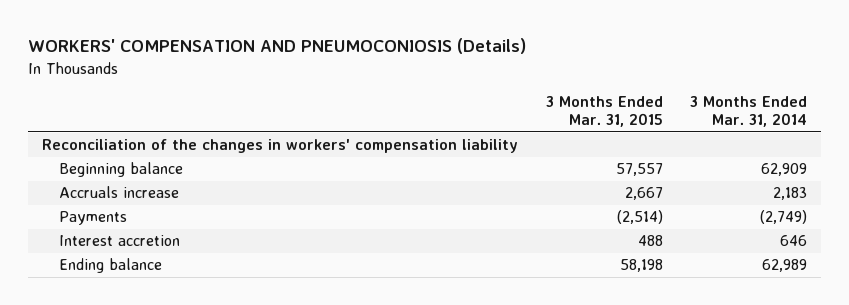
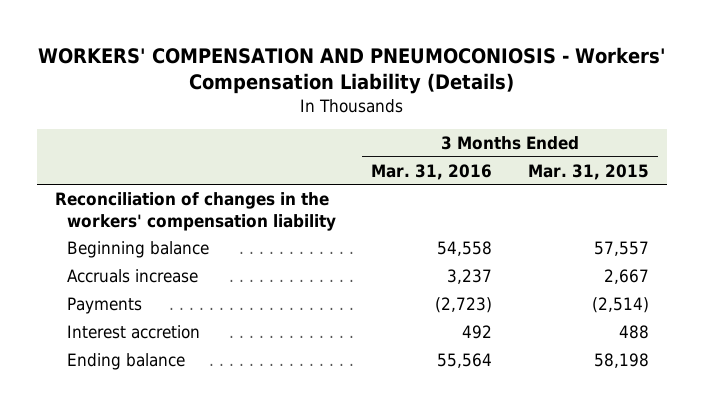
- WORKERS' COMPENSATION AND PNEUMOCONIOSIS (Details)
+ WORKERS' COMPENSATION AND PNEUMOCONIOSIS - Workers' Compensation Liability (Details)
- | 3 Months Ended Mar. 31, 2015 | 3 Months Ended Mar. 31, 2014
+ | 3 Months Ended Mar. 31, 2016 | 3 Months Ended Mar. 31, 2015
- Reconciliation of the changes in workers' compensation liability
+ Reconciliation of changes in the workers' compensation liability

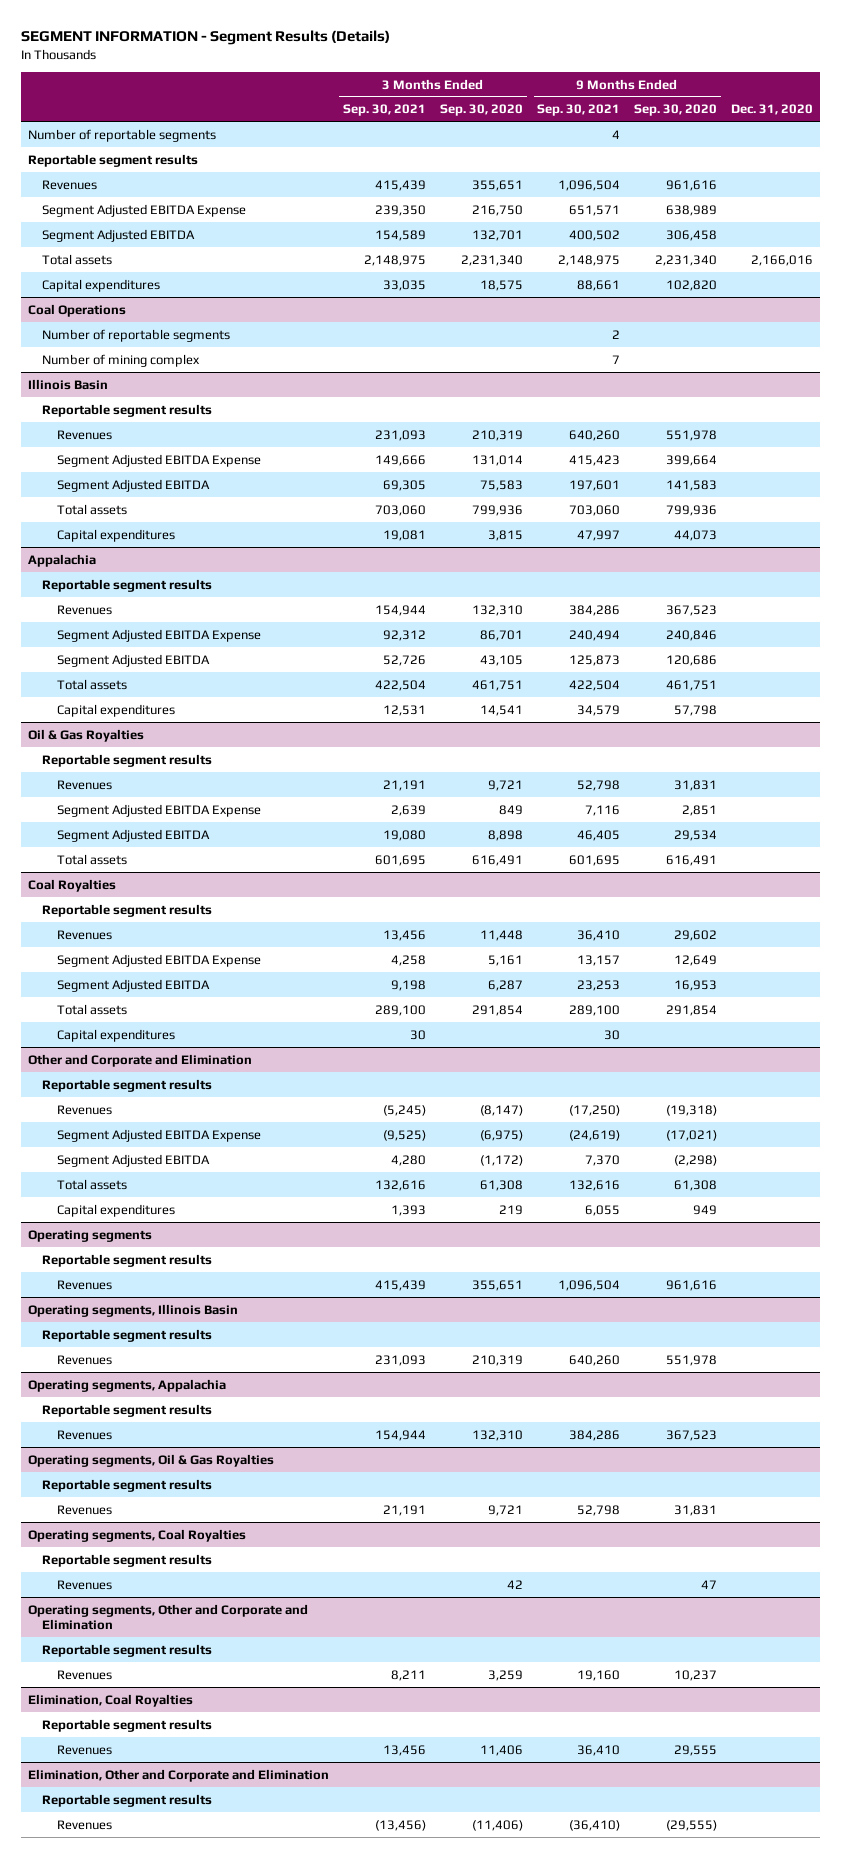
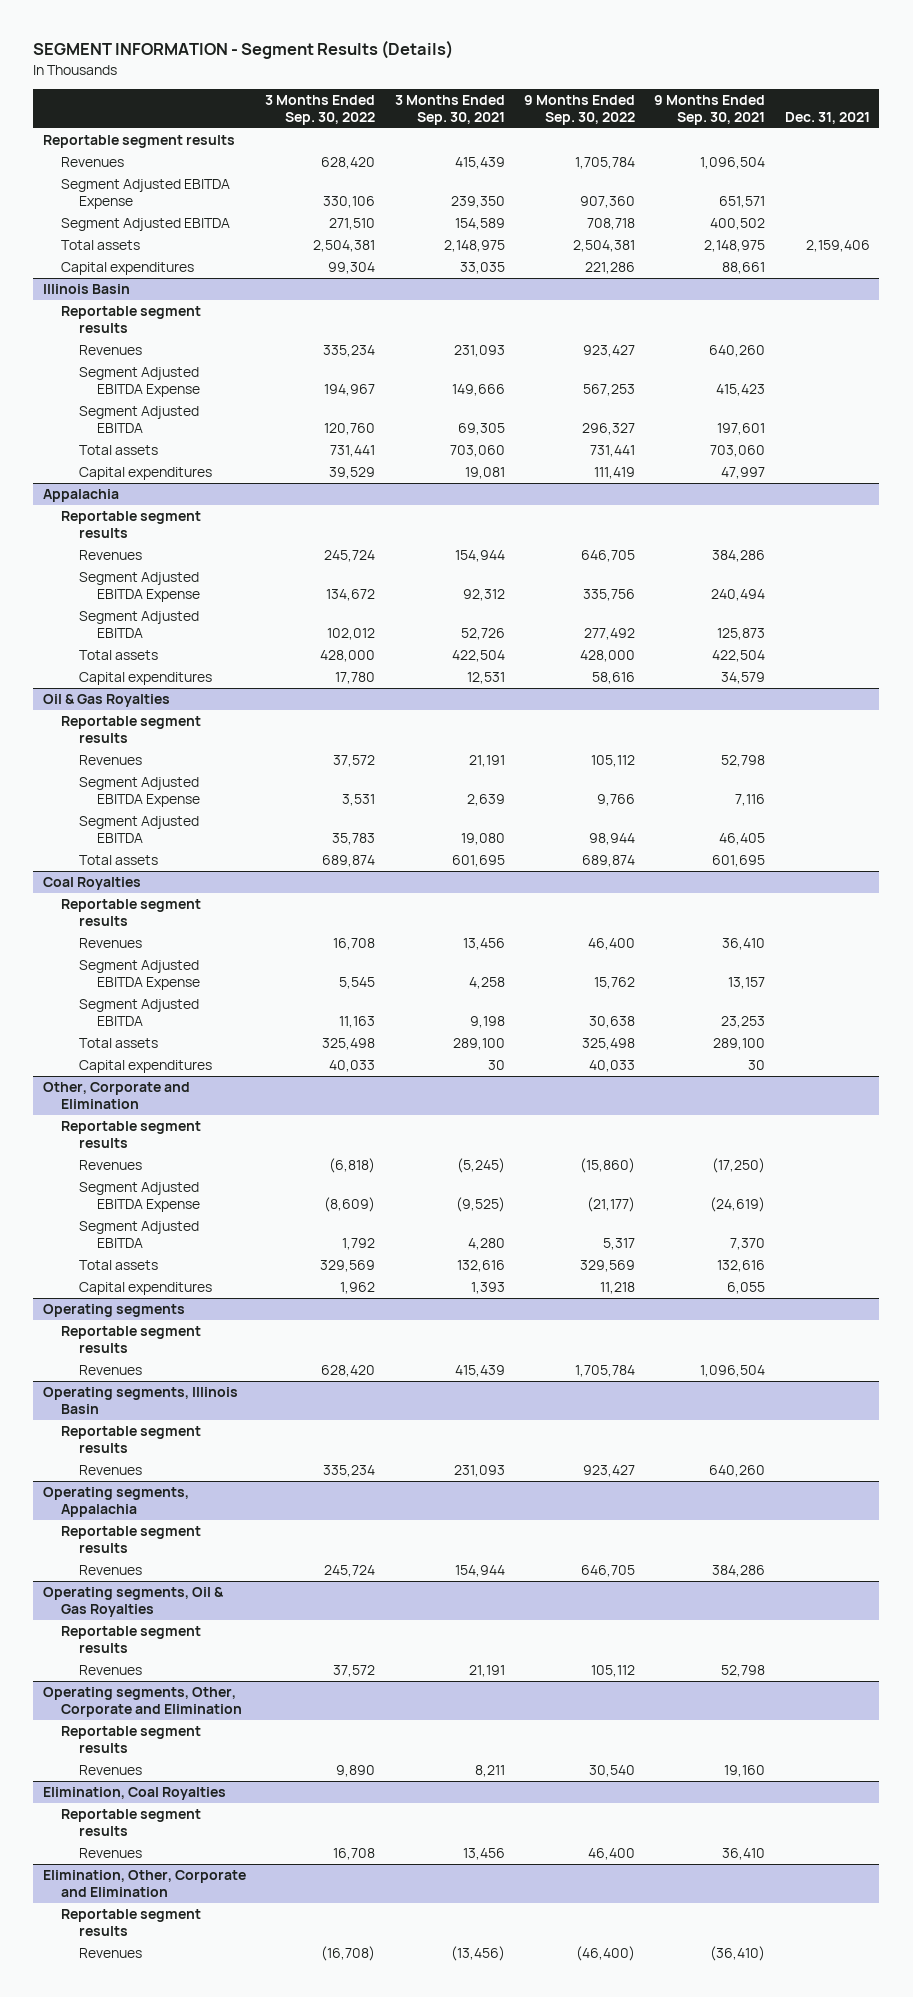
- | 3 Months Ended Sep. 30, 2021 | 3 Months Ended Sep. 30, 2020 | 9 Months Ended Sep. 30, 2021 | 9 Months Ended Sep. 30, 2020 | Dec. 31, 2020
+ | 3 Months Ended Sep. 30, 2022 | 3 Months Ended Sep. 30, 2021 | 9 Months Ended Sep. 30, 2022 | 9 Months Ended Sep. 30, 2021 | Dec. 31, 2021
- Number of reportable segments | | | 4 | |
- Coal Operations
- Number of reportable segments | | | 2 | |
- Number of mining complex | | | 7 | |
- Other and Corporate and Elimination
+ Other, Corporate and Elimination
- Operating segments, Coal Royalties
- Reportable segment results
- Revenues | | 42 | | 47 |
- Operating segments, Other and Corporate and Elimination
+ Operating segments, Other, Corporate and Elimination
- Elimination, Other and Corporate and Elimination
+ Elimination, Other, Corporate and Elimination

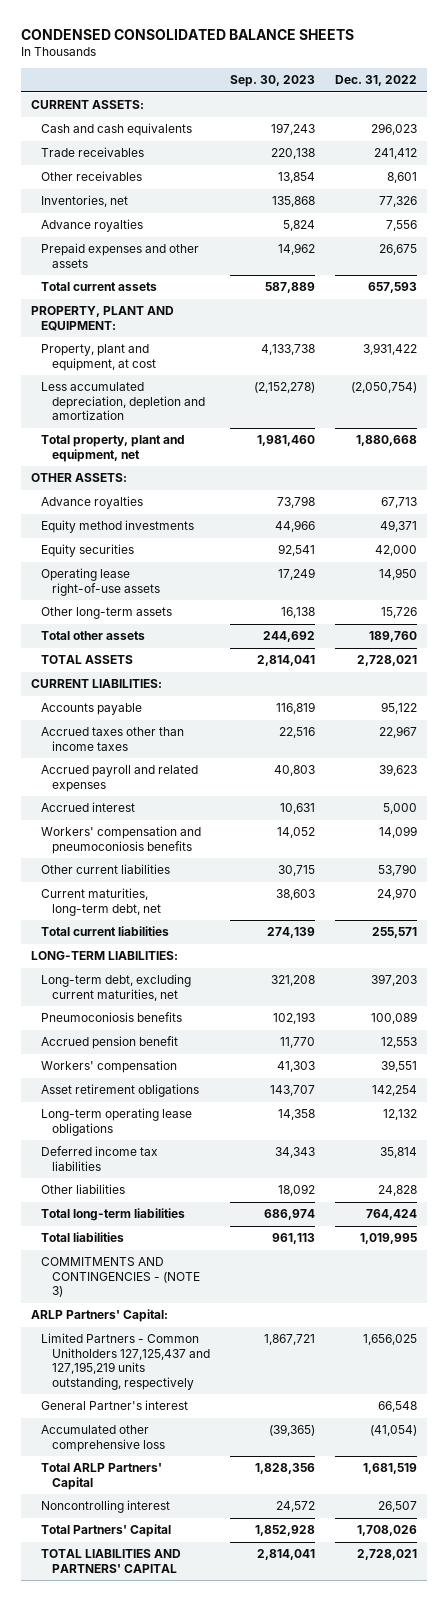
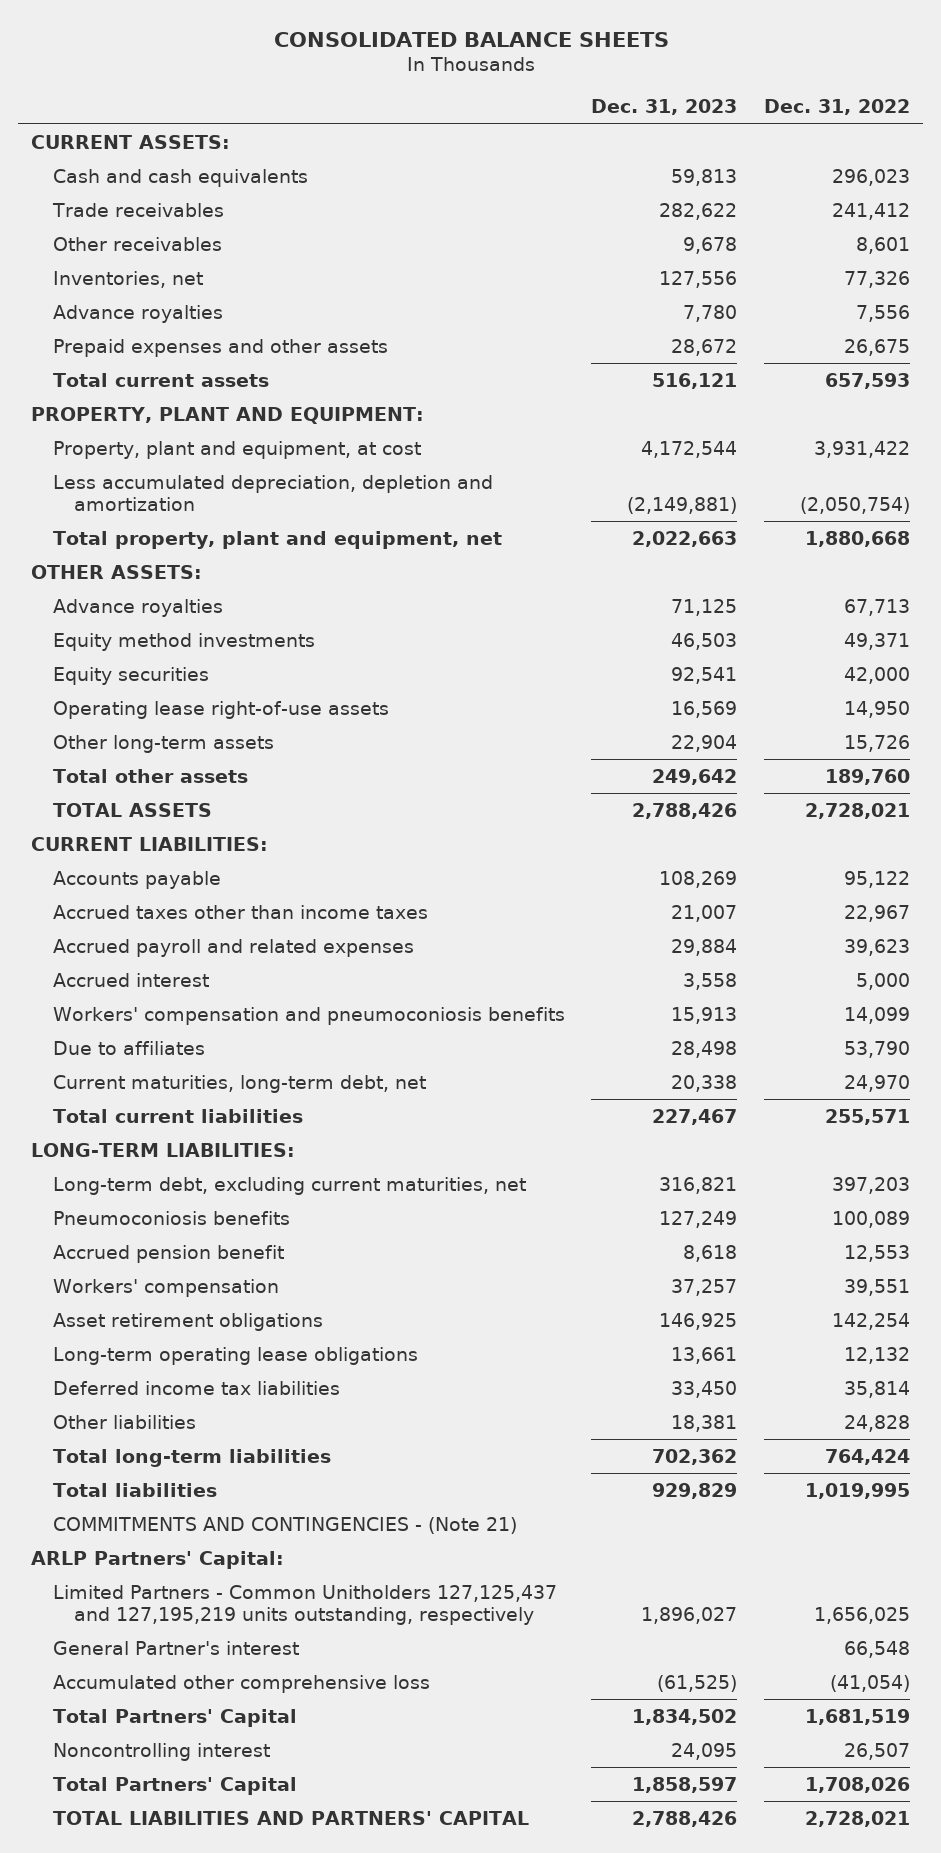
- CONDENSED CONSOLIDATED BALANCE SHEETS
+ CONSOLIDATED BALANCE SHEETS
- | Sep. 30, 2023 | Dec. 31, 2022
+ | Dec. 31, 2023 | Dec. 31, 2022
- Other current liabilities | 30,715 | 53,790
+ Due to affiliates | 28,498 | 53,790
- COMMITMENTS AND CONTINGENCIES - (NOTE 3)
+ COMMITMENTS AND CONTINGENCIES - (Note 21)
- Total ARLP Partners' Capital | 1,828,356 | 1,681,519
+ Total Partners' Capital | 1,834,502 | 1,681,519

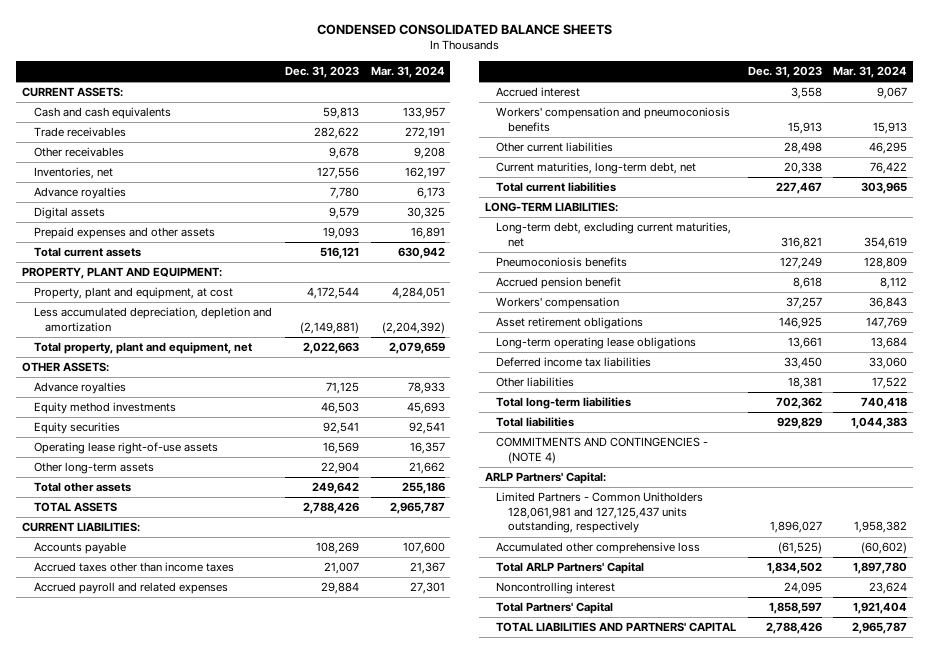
- CONSOLIDATED BALANCE SHEETS
+ CONDENSED CONSOLIDATED BALANCE SHEETS
- | Dec. 31, 2023 | Dec. 31, 2022
+ | Dec. 31, 2023 | Mar. 31, 2024
- Prepaid expenses and other assets | 28,672 | 26,675
+ Digital assets | 9,579 | 30,325
+ Prepaid expenses and other assets | 19,093 | 16,891
- Due to affiliates | 28,498 | 53,790
+ Other current liabilities | 28,498 | 46,295
- COMMITMENTS AND CONTINGENCIES - (Note 21)
+ COMMITMENTS AND CONTINGENCIES - (NOTE 4)
- Limited Partners - Common Unitholders 127,125,437 and 127,195,219 units outstanding, respectively | 1,896,027 | 1,656,025
- General Partner's interest | | 66,548
+ Limited Partners - Common Unitholders 128,061,981 and 127,125,437 units outstanding, respectively | 1,896,027 | 1,958,382
- Total Partners' Capital | 1,834,502 | 1,681,519
+ Total ARLP Partners' Capital | 1,834,502 | 1,897,780

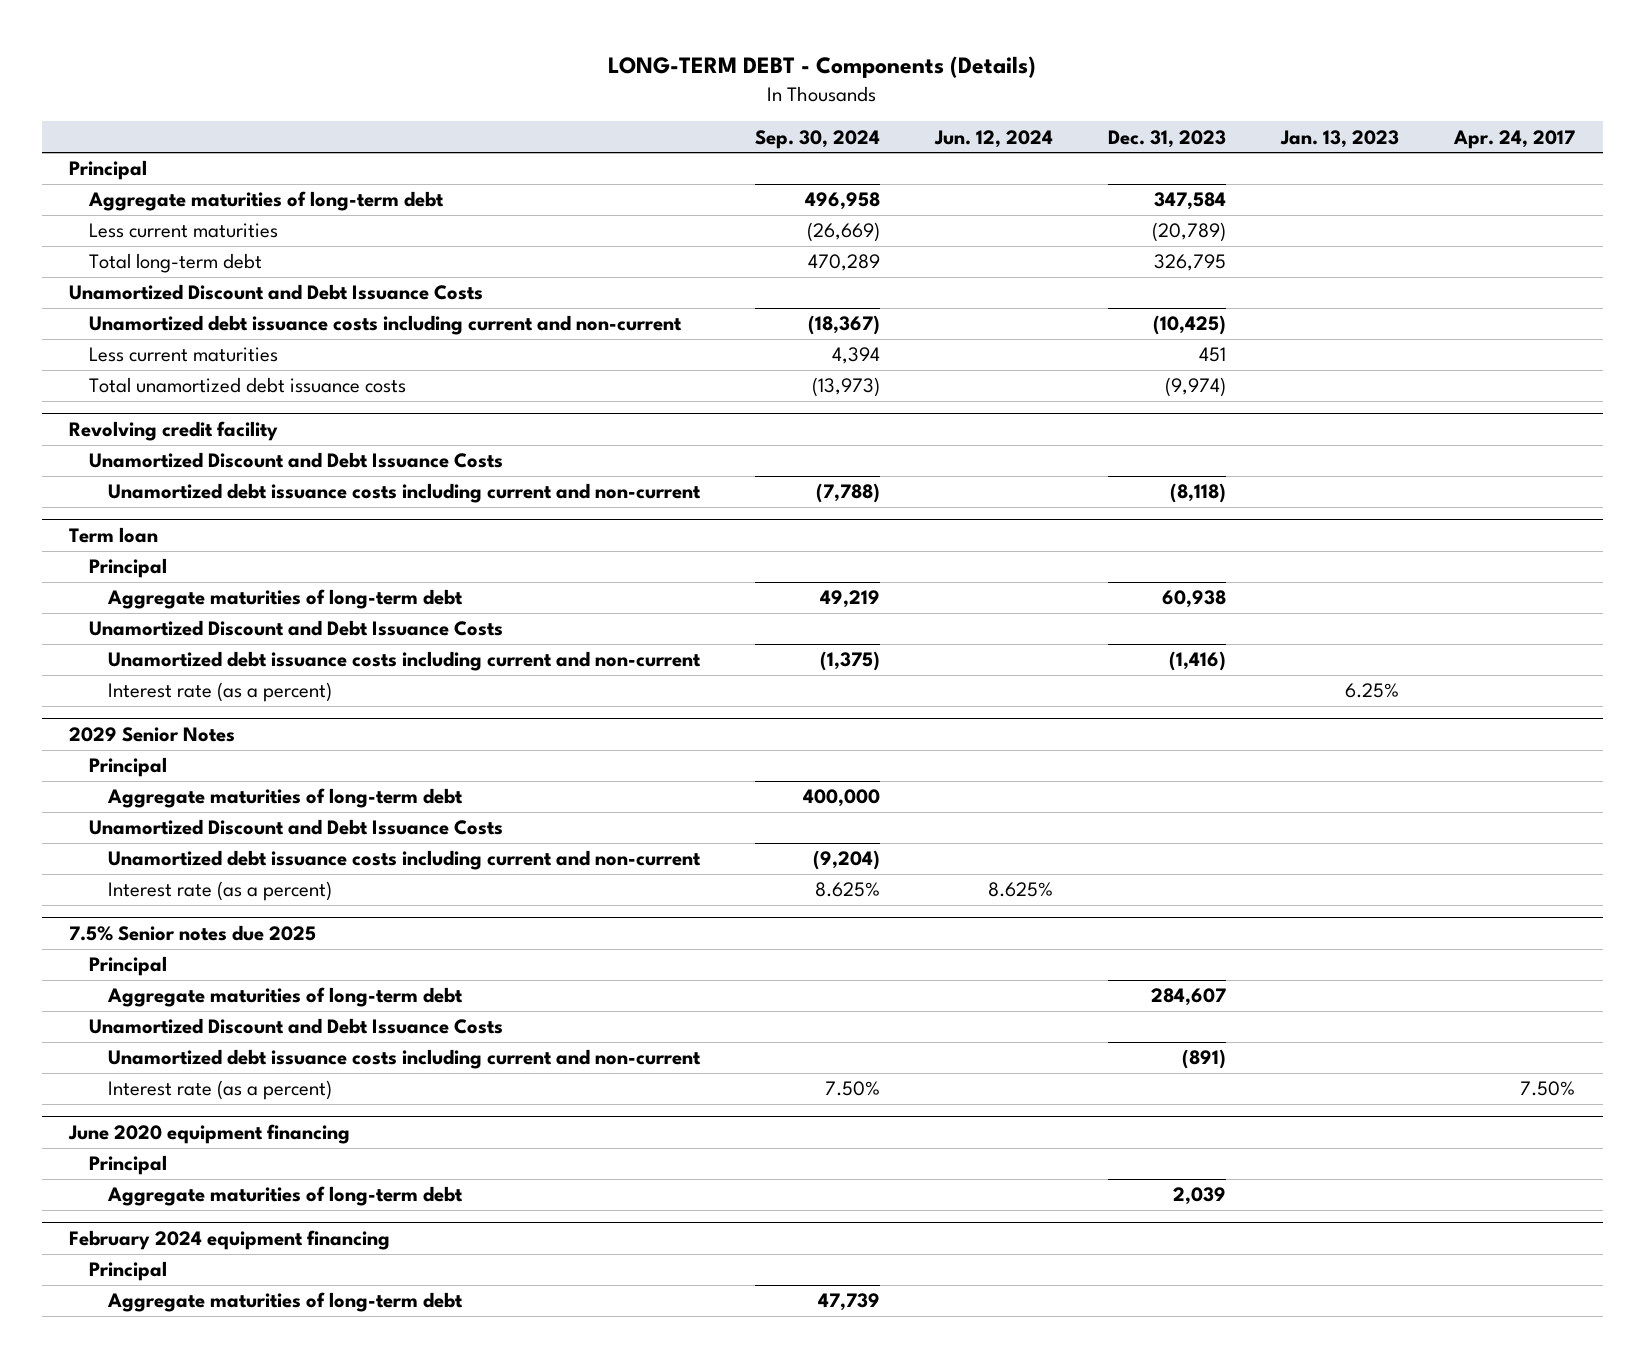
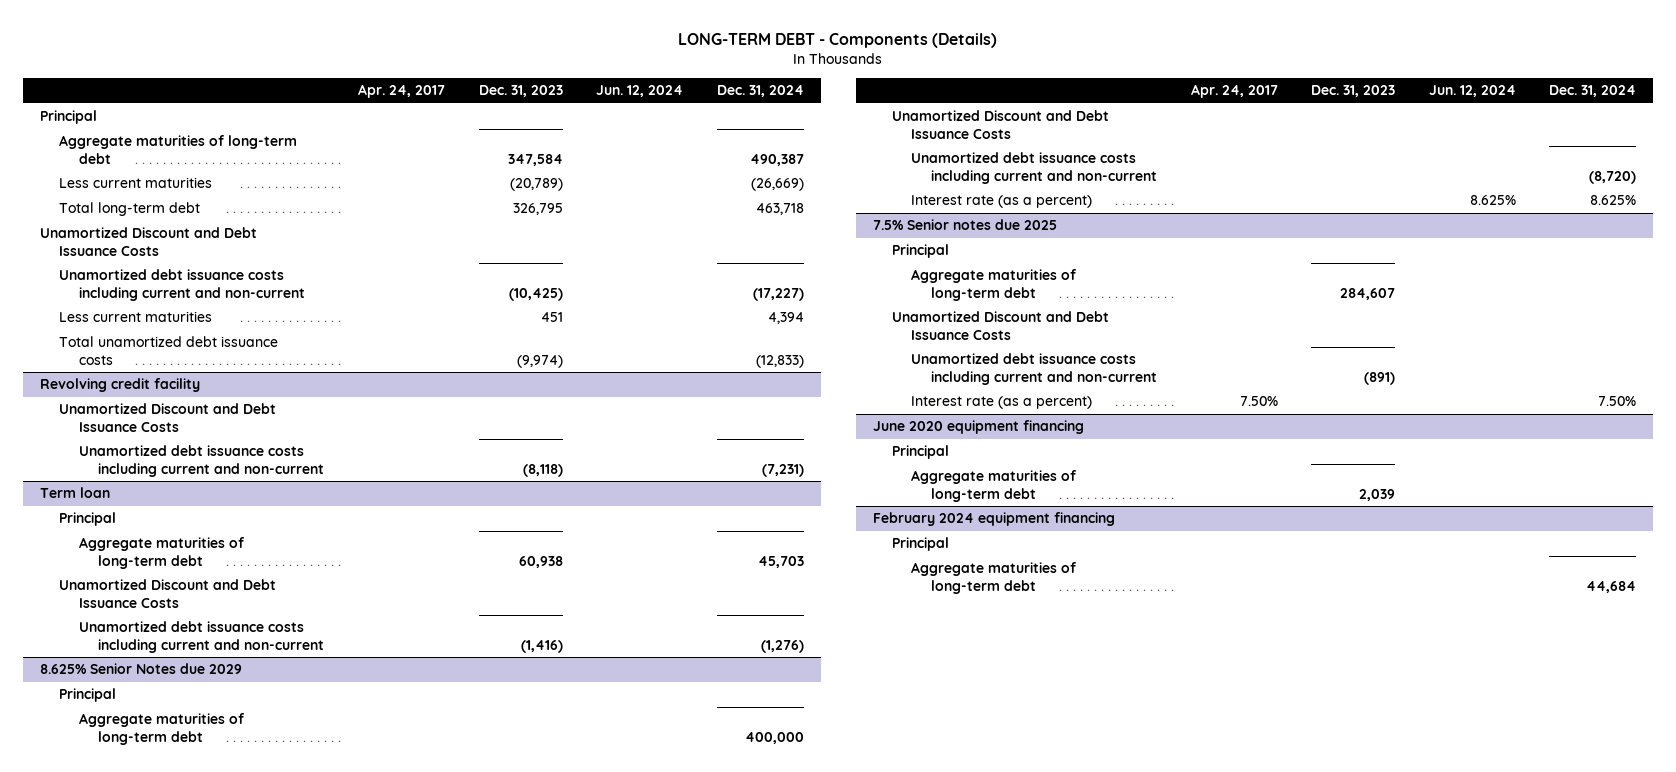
- | Sep. 30, 2024 | Jun. 12, 2024 | Dec. 31, 2023 | Jan. 13, 2023 | Apr. 24, 2017
+ | Apr. 24, 2017 | Dec. 31, 2023 | Jun. 12, 2024 | Dec. 31, 2024
@ Term loan
- Interest rate (as a percent) | | | | 6.25% |
- 2029 Senior Notes
+ 8.625% Senior Notes due 2029

